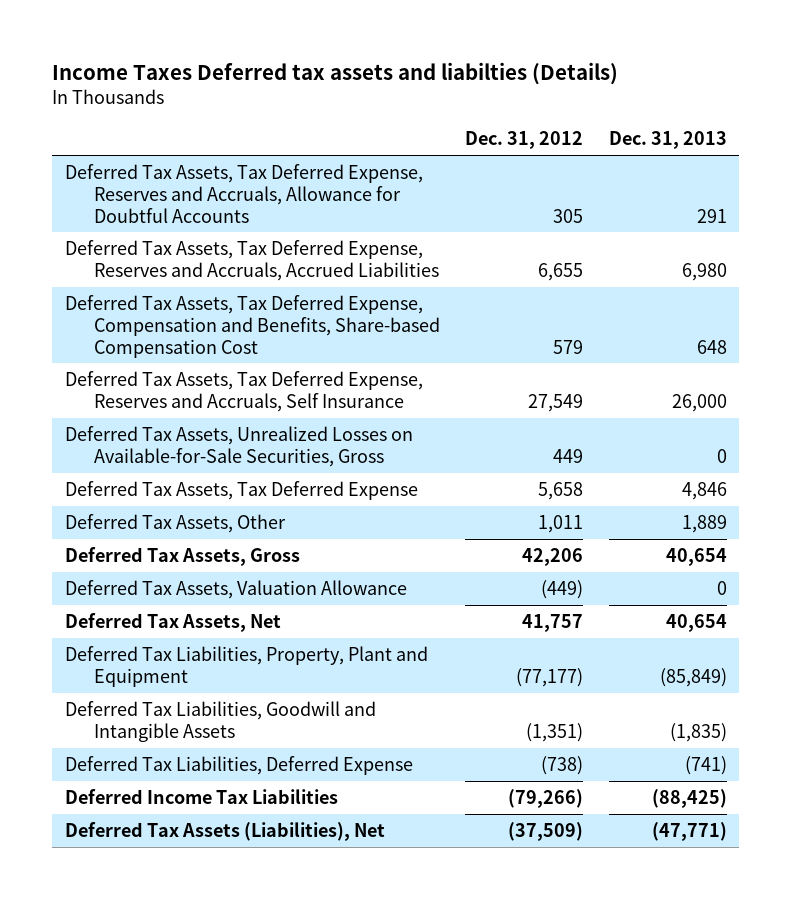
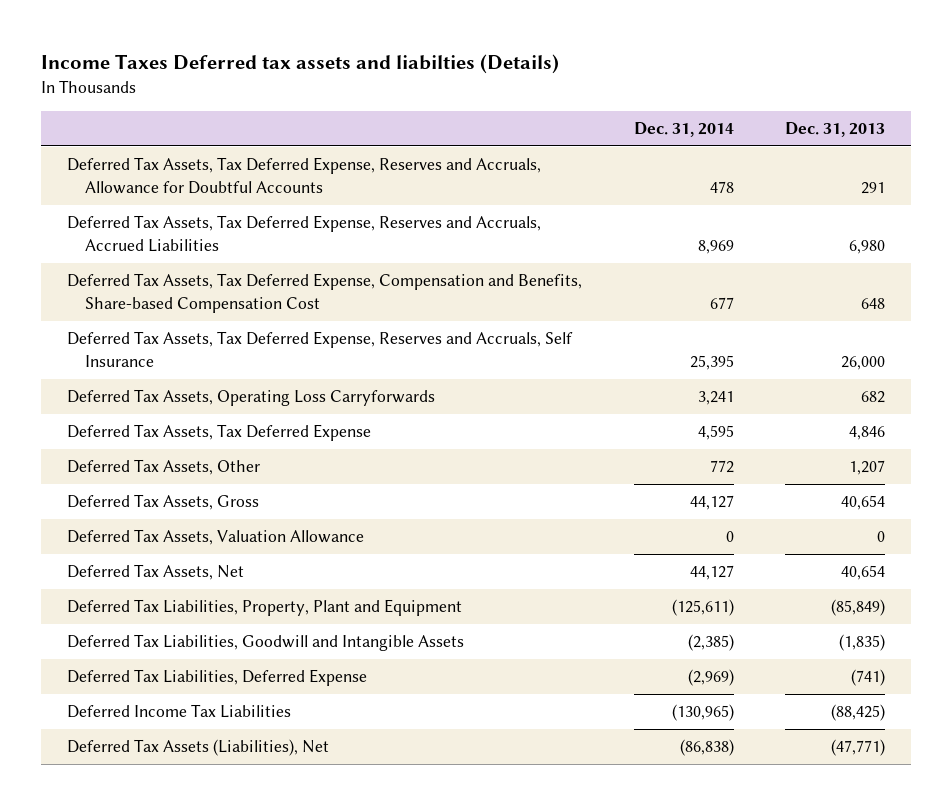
- | Dec. 31, 2012 | Dec. 31, 2013
+ | Dec. 31, 2014 | Dec. 31, 2013
- Deferred Tax Assets, Unrealized Losses on Available-for-Sale Securities, Gross | 449 | 0
+ Deferred Tax Assets, Operating Loss Carryforwards | 3,241 | 682
- Deferred Tax Assets, Other | 1,011 | 1,889
+ Deferred Tax Assets, Other | 772 | 1,207

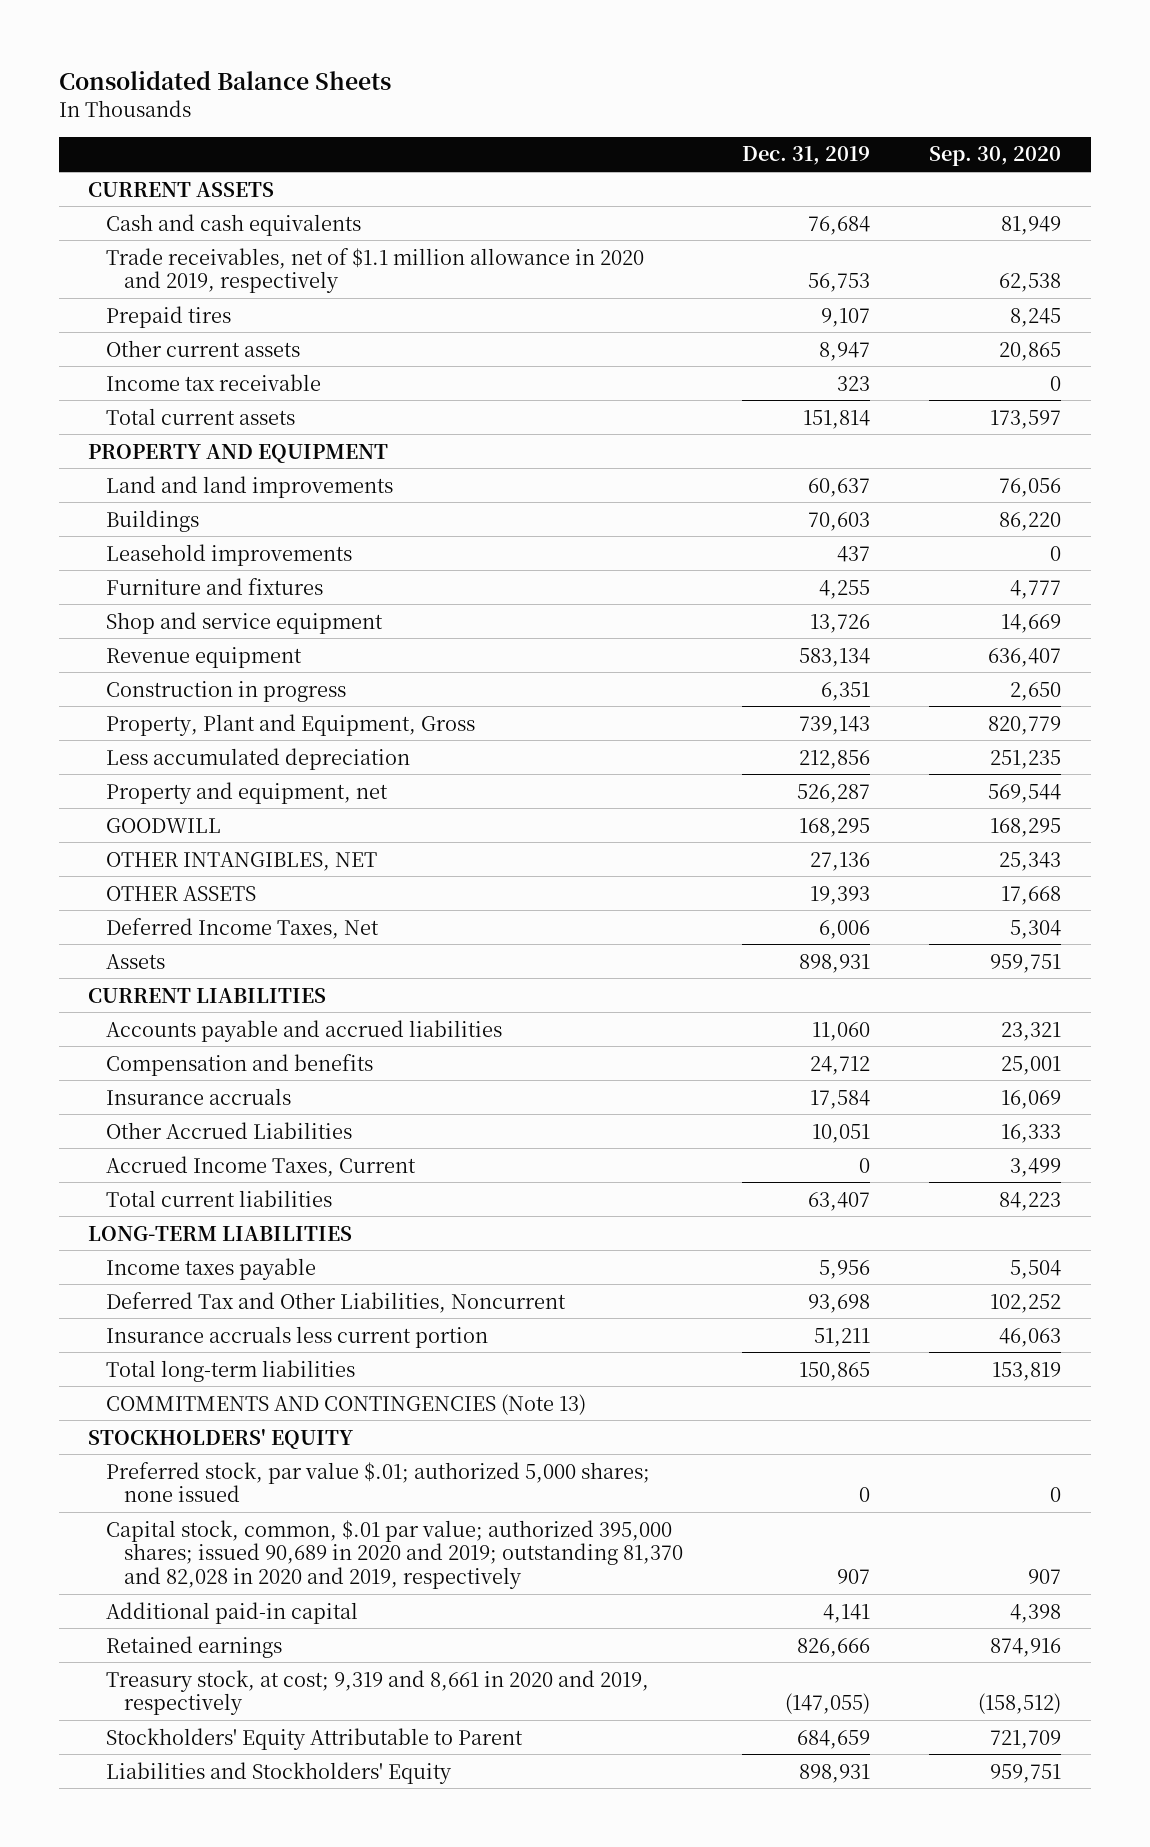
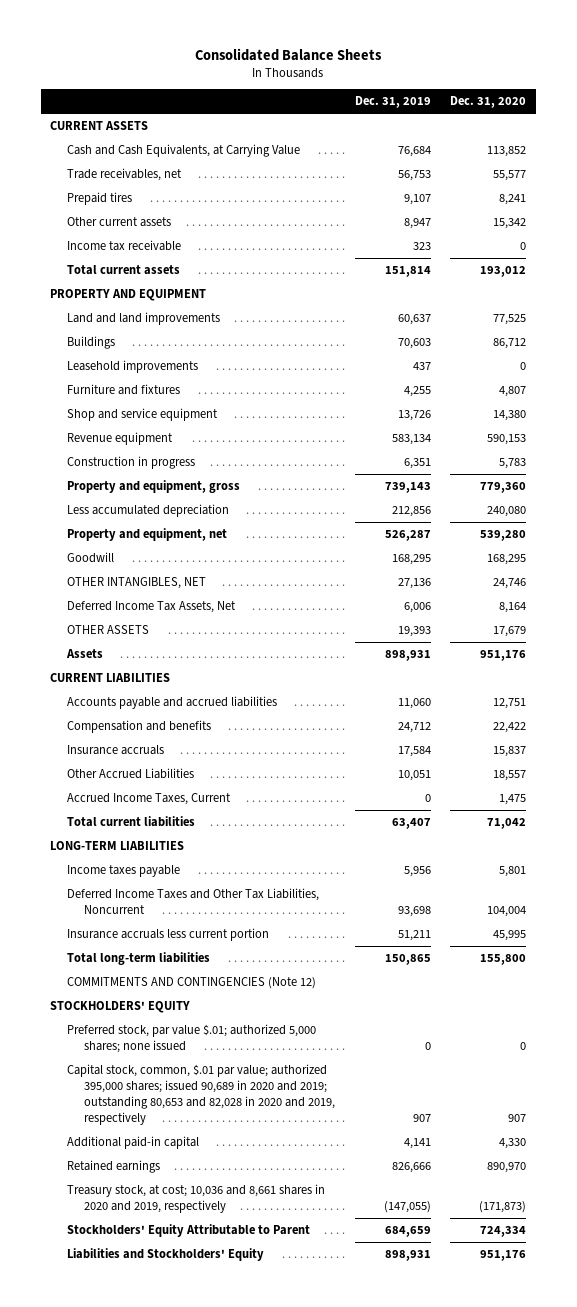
- | Dec. 31, 2019 | Sep. 30, 2020
+ | Dec. 31, 2019 | Dec. 31, 2020
- Cash and cash equivalents | 76,684 | 81,949
- Trade receivables, net of $1.1 million allowance in 2020 and 2019, respectively | 56,753 | 62,538
+ Cash and Cash Equivalents, at Carrying Value | 76,684 | 113,852
+ Trade receivables, net | 56,753 | 55,577
- Property, Plant and Equipment, Gross | 739,143 | 820,779
+ Property and equipment, gross | 739,143 | 779,360
- GOODWILL | 168,295 | 168,295
+ Goodwill | 168,295 | 168,295
+ Deferred Income Tax Assets, Net | 6,006 | 8,164
- Deferred Income Taxes, Net | 6,006 | 5,304
- Deferred Tax and Other Liabilities, Noncurrent | 93,698 | 102,252
+ Deferred Income Taxes and Other Tax Liabilities, Noncurrent | 93,698 | 104,004
- COMMITMENTS AND CONTINGENCIES (Note 13)
+ COMMITMENTS AND CONTINGENCIES (Note 12)
- Capital stock, common, $.01 par value; authorized 395,000 shares; issued 90,689 in 2020 and 2019; outstanding 81,370 and 82,028 in 2020 and 2019, respectively | 907 | 907
+ Capital stock, common, $.01 par value; authorized 395,000 shares; issued 90,689 in 2020 and 2019; outstanding 80,653 and 82,028 in 2020 and 2019, respectively | 907 | 907
- Treasury stock, at cost; 9,319 and 8,661 in 2020 and 2019, respectively | (147,055) | (158,512)
+ Treasury stock, at cost; 10,036 and 8,661 shares in 2020 and 2019, respectively | (147,055) | (171,873)

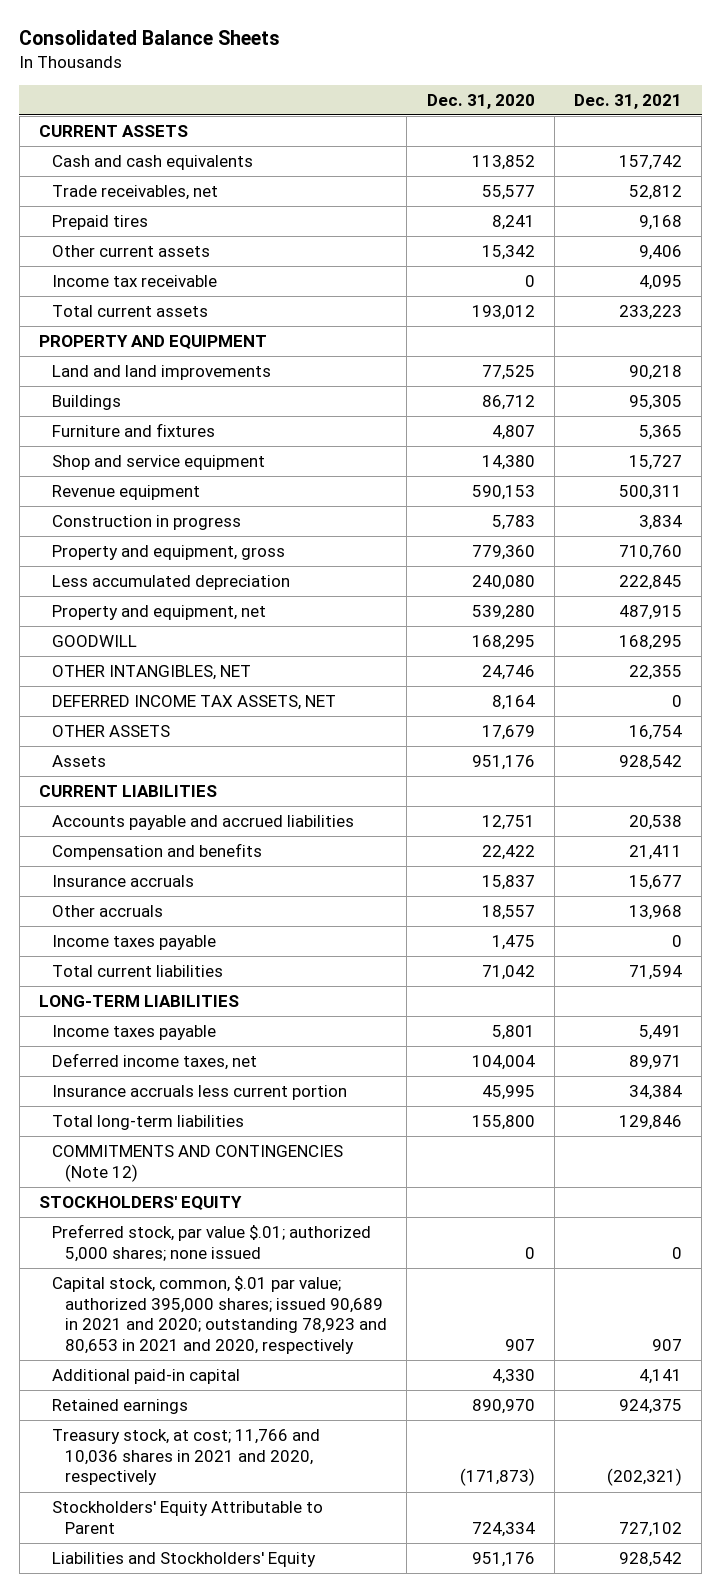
- | Dec. 31, 2019 | Dec. 31, 2020
+ | Dec. 31, 2020 | Dec. 31, 2021
- Cash and Cash Equivalents, at Carrying Value | 76,684 | 113,852
+ Cash and cash equivalents | 113,852 | 157,742
- Leasehold improvements | 437 | 0
- Goodwill | 168,295 | 168,295
+ GOODWILL | 168,295 | 168,295
- Deferred Income Tax Assets, Net | 6,006 | 8,164
+ DEFERRED INCOME TAX ASSETS, NET | 8,164 | 0
- Other Accrued Liabilities | 10,051 | 18,557
- Accrued Income Taxes, Current | 0 | 1,475
+ Other accruals | 18,557 | 13,968
+ Income taxes payable | 1,475 | 0
- Deferred Income Taxes and Other Tax Liabilities, Noncurrent | 93,698 | 104,004
+ Deferred income taxes, net | 104,004 | 89,971
- Capital stock, common, $.01 par value; authorized 395,000 shares; issued 90,689 in 2020 and 2019; outstanding 80,653 and 82,028 in 2020 and 2019, respectively | 907 | 907
+ Capital stock, common, $.01 par value; authorized 395,000 shares; issued 90,689 in 2021 and 2020; outstanding 78,923 and 80,653 in 2021 and 2020, respectively | 907 | 907
- Treasury stock, at cost; 10,036 and 8,661 shares in 2020 and 2019, respectively | (147,055) | (171,873)
+ Treasury stock, at cost; 11,766 and 10,036 shares in 2021 and 2020, respectively | (171,873) | (202,321)

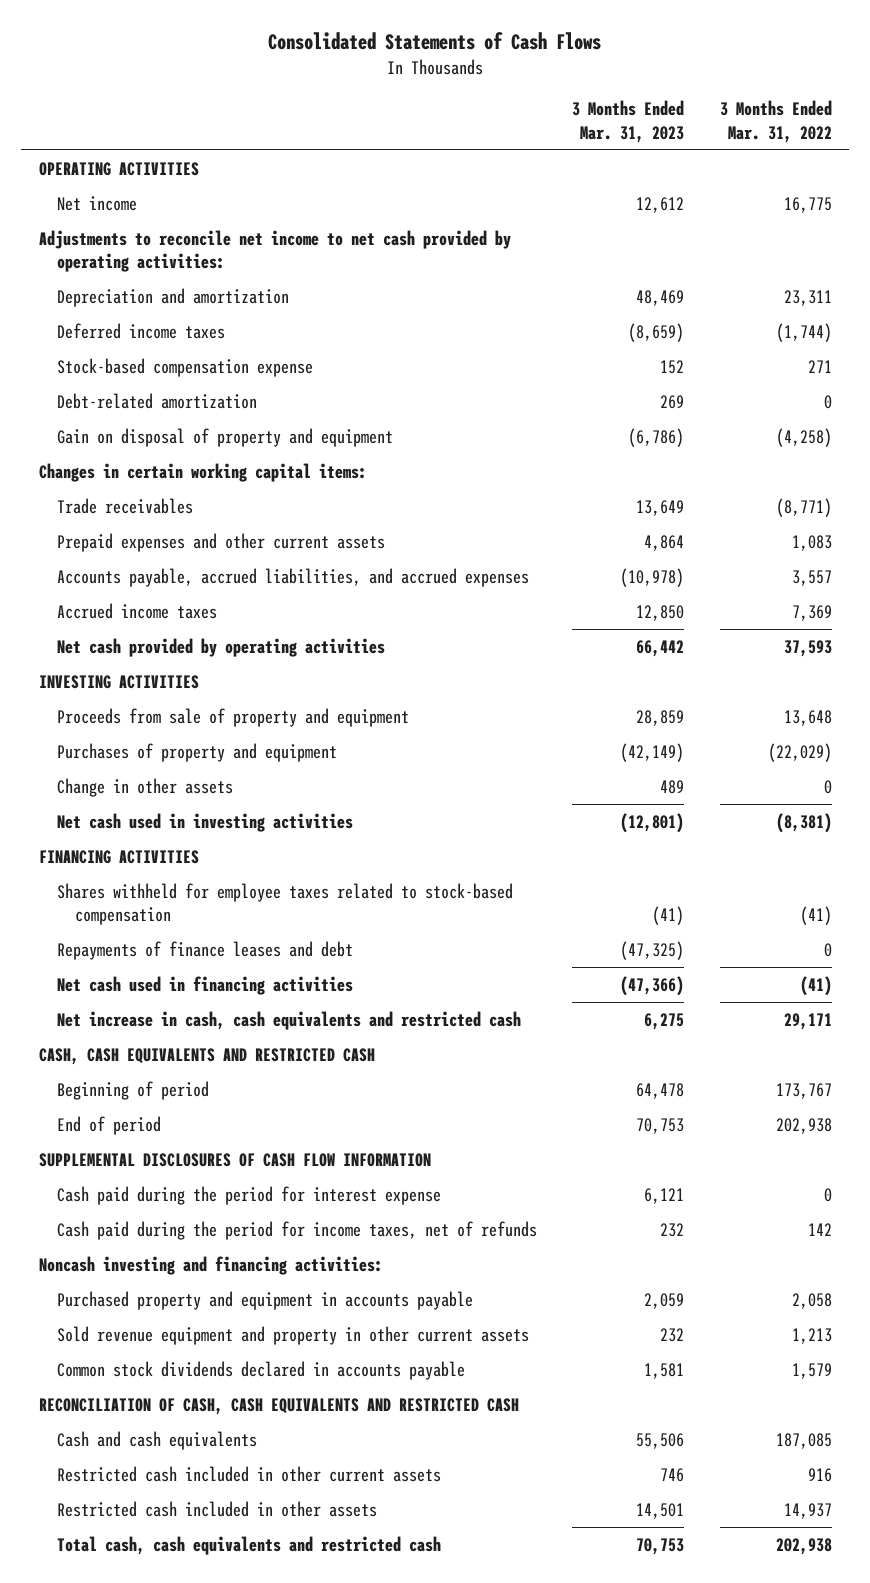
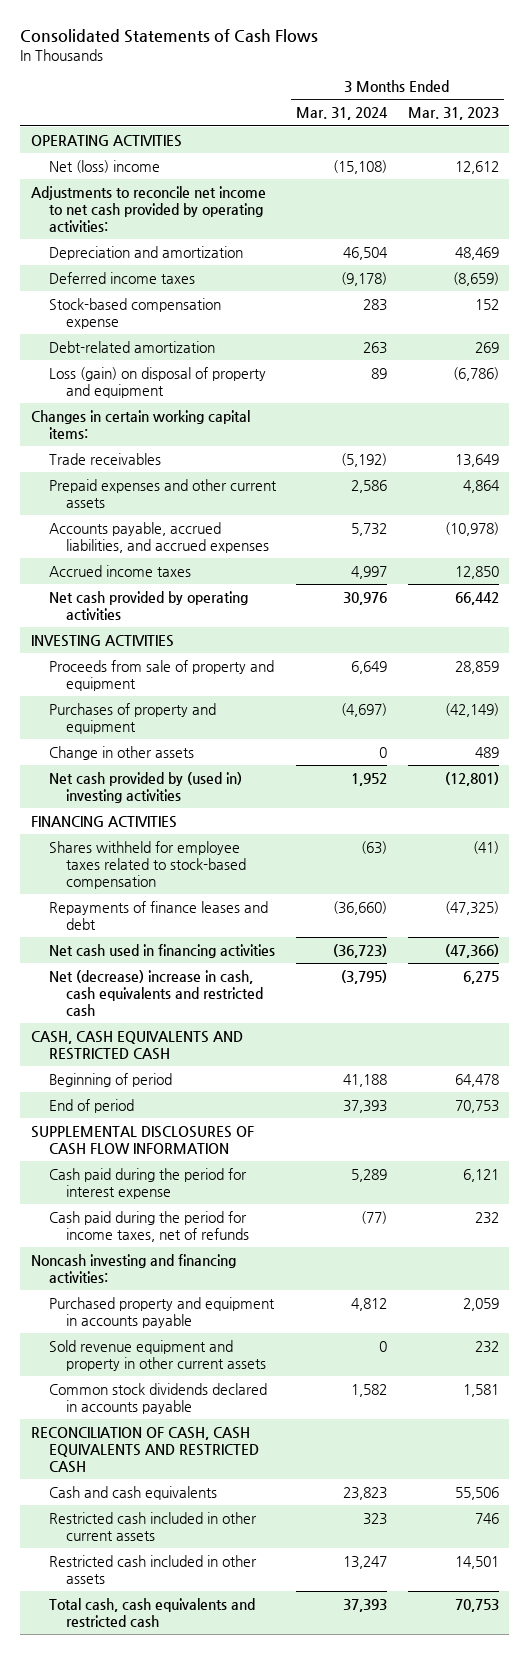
- | 3 Months Ended Mar. 31, 2023 | 3 Months Ended Mar. 31, 2022
+ | 3 Months Ended Mar. 31, 2024 | 3 Months Ended Mar. 31, 2023
- Net income | 12,612 | 16,775
+ Net (loss) income | (15,108) | 12,612
- Gain on disposal of property and equipment | (6,786) | (4,258)
+ Loss (gain) on disposal of property and equipment | 89 | (6,786)
- Net cash used in investing activities | (12,801) | (8,381)
+ Net cash provided by (used in) investing activities | 1,952 | (12,801)
- Net increase in cash, cash equivalents and restricted cash | 6,275 | 29,171
+ Net (decrease) increase in cash, cash equivalents and restricted cash | (3,795) | 6,275

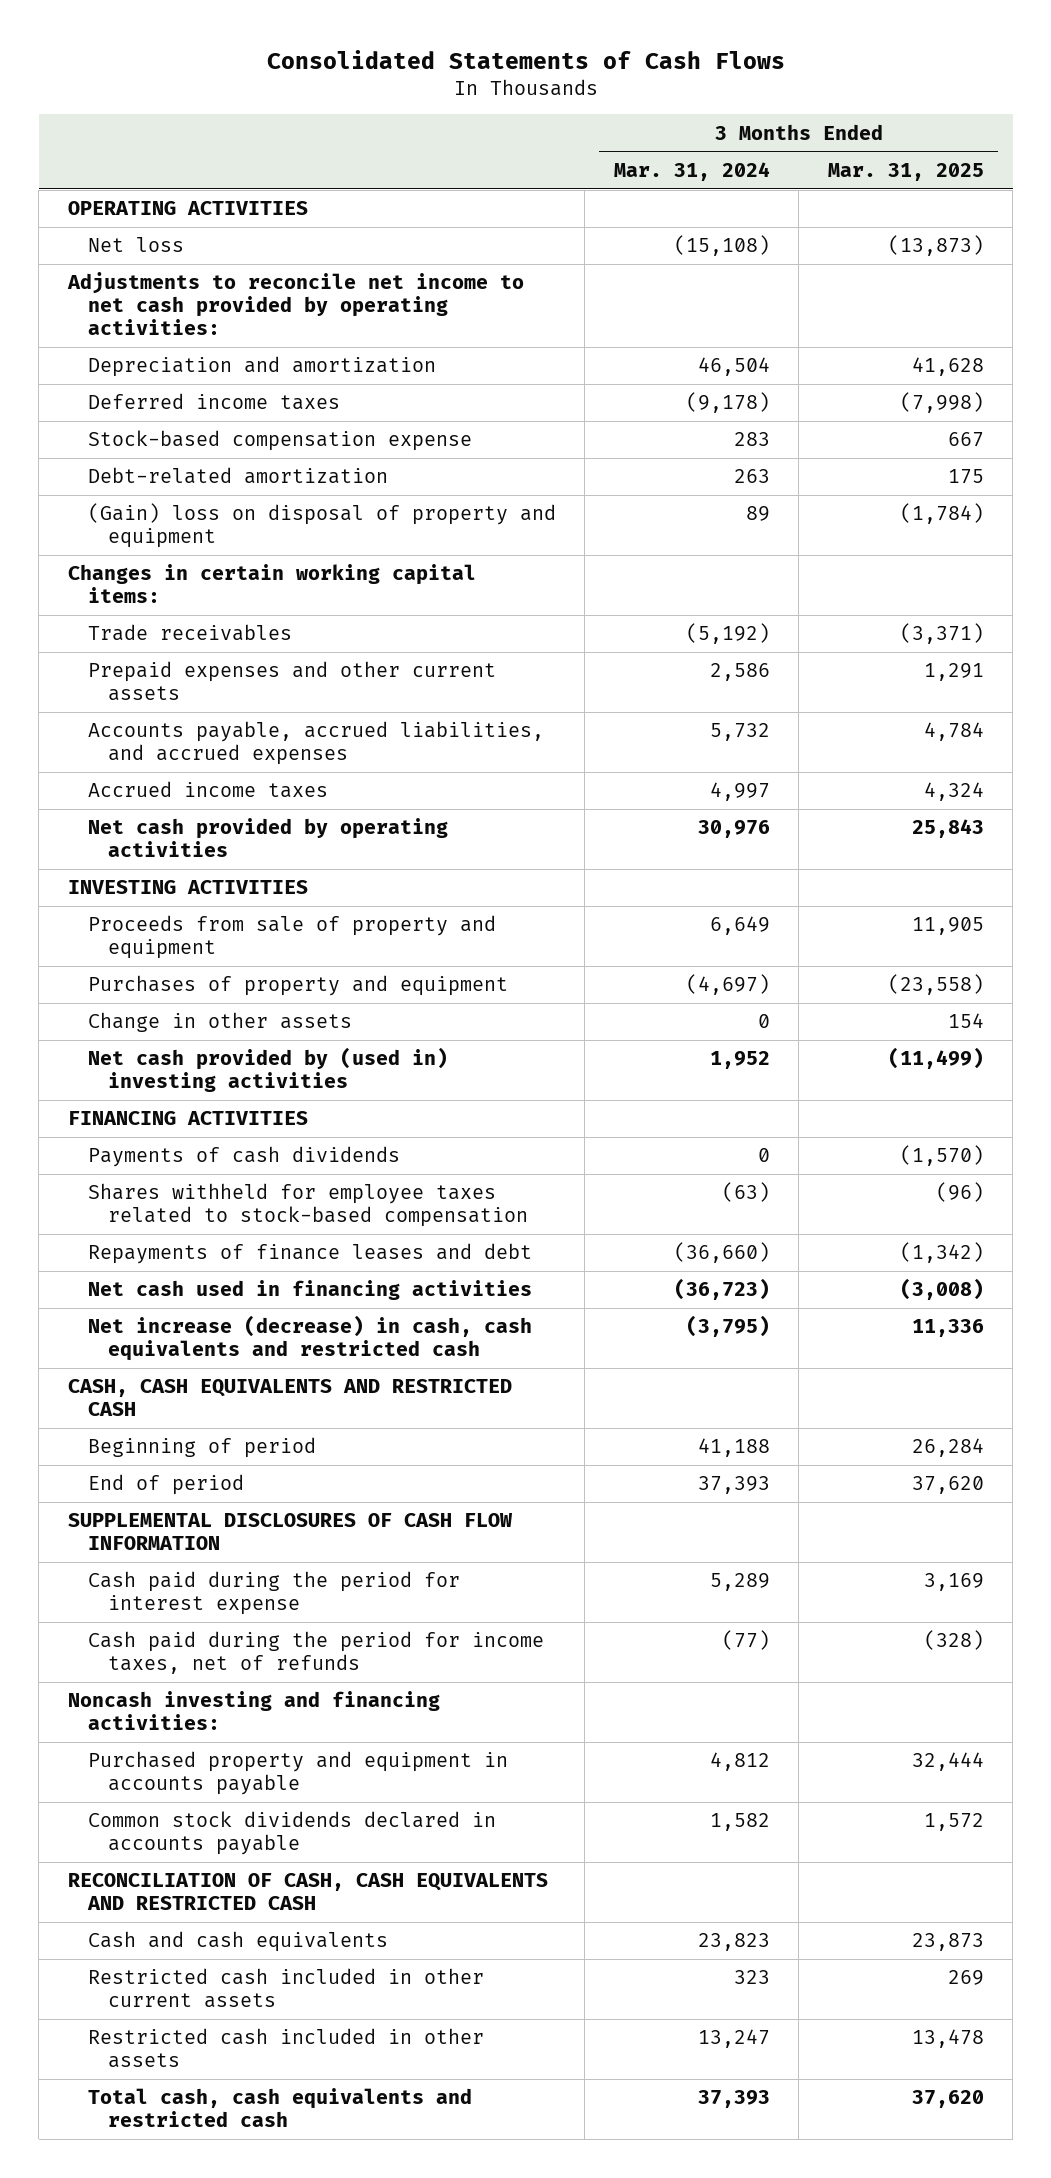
- | 3 Months Ended Mar. 31, 2024 | 3 Months Ended Mar. 31, 2023
+ | 3 Months Ended Mar. 31, 2024 | 3 Months Ended Mar. 31, 2025
- Net (loss) income | (15,108) | 12,612
+ Net loss | (15,108) | (13,873)
- Loss (gain) on disposal of property and equipment | 89 | (6,786)
+ (Gain) loss on disposal of property and equipment | 89 | (1,784)
+ Payments of cash dividends | 0 | (1,570)
- Net (decrease) increase in cash, cash equivalents and restricted cash | (3,795) | 6,275
+ Net increase (decrease) in cash, cash equivalents and restricted cash | (3,795) | 11,336
- Sold revenue equipment and property in other current assets | 0 | 232

